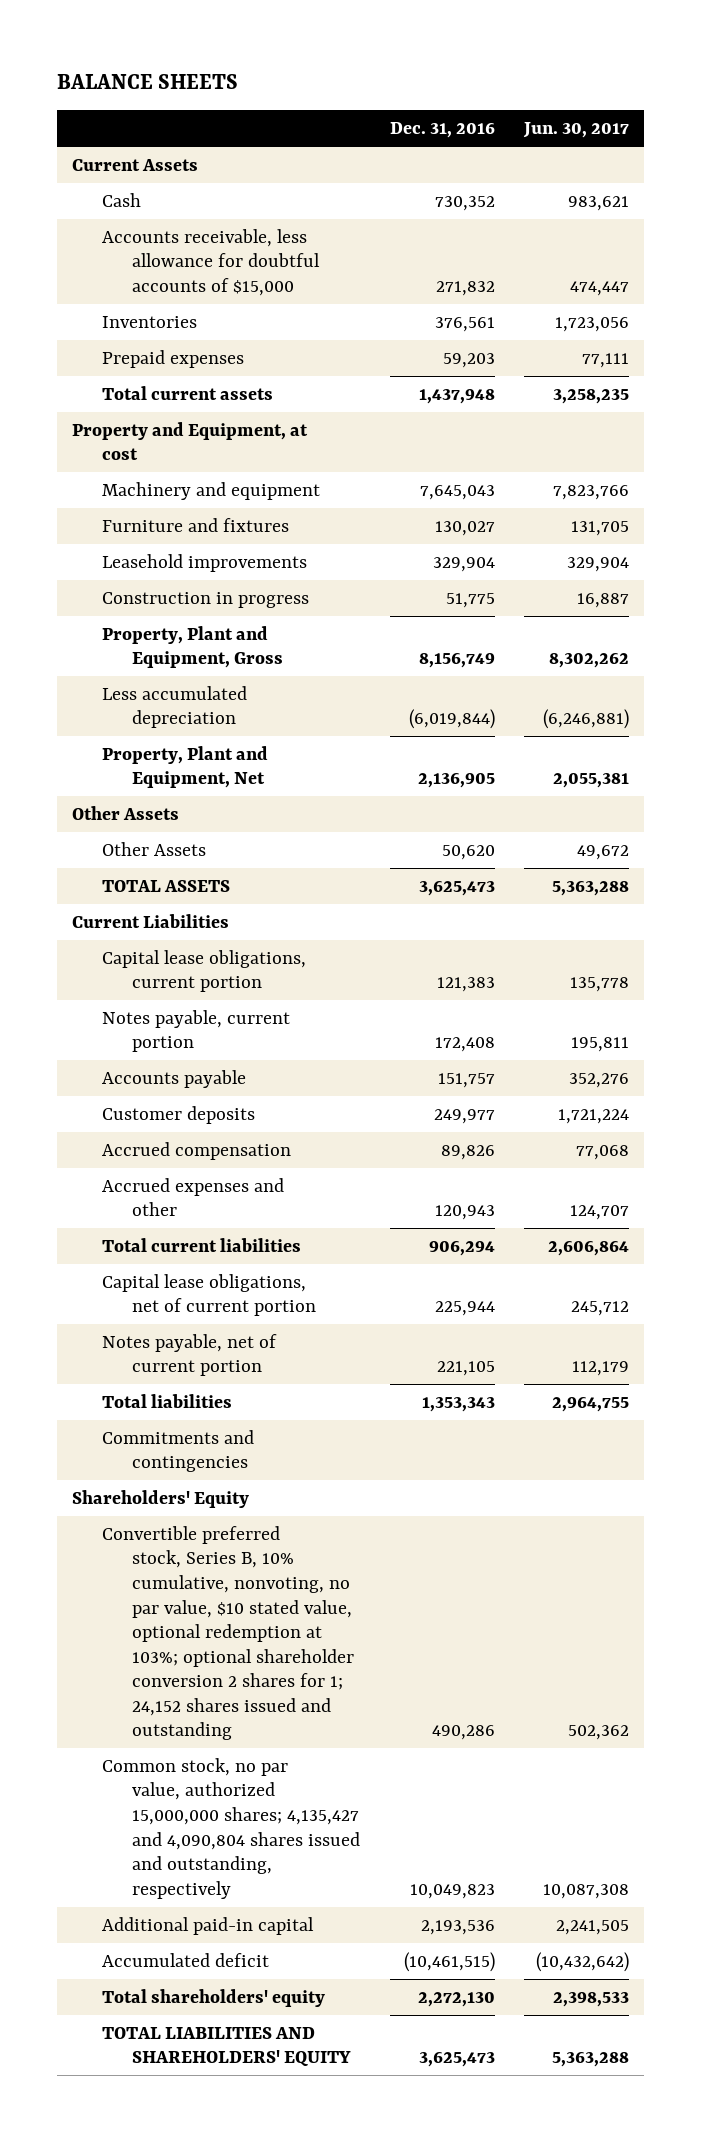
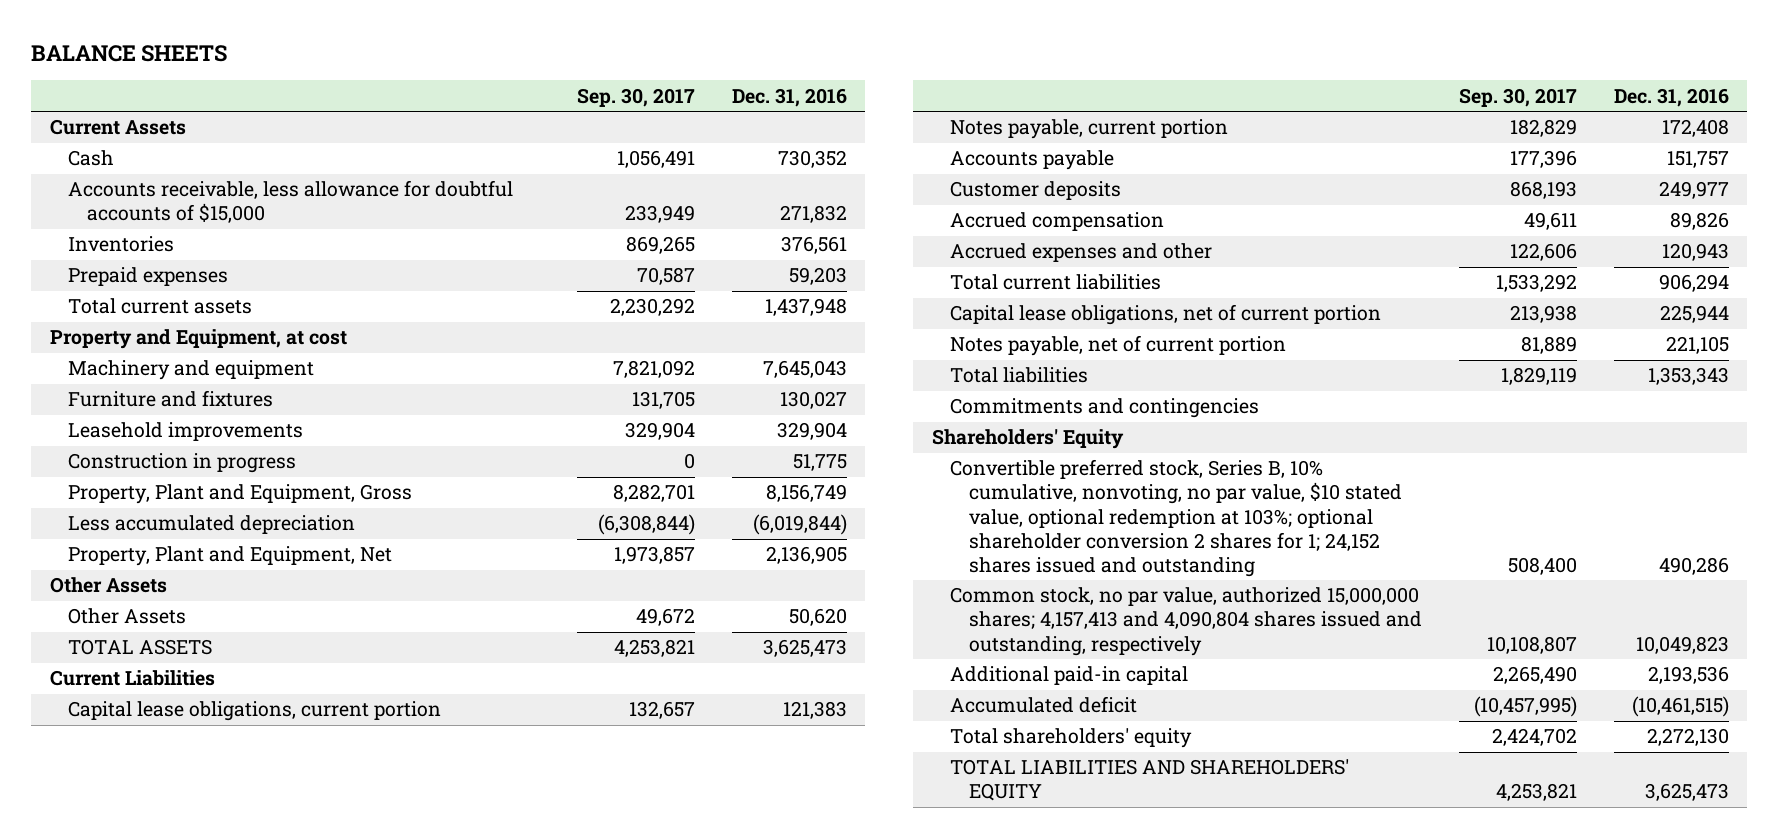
- | Dec. 31, 2016 | Jun. 30, 2017
+ | Sep. 30, 2017 | Dec. 31, 2016
- Common stock, no par value, authorized 15,000,000 shares; 4,135,427 and 4,090,804 shares issued and outstanding, respectively | 10,049,823 | 10,087,308
+ Common stock, no par value, authorized 15,000,000 shares; 4,157,413 and 4,090,804 shares issued and outstanding, respectively | 10,108,807 | 10,049,823

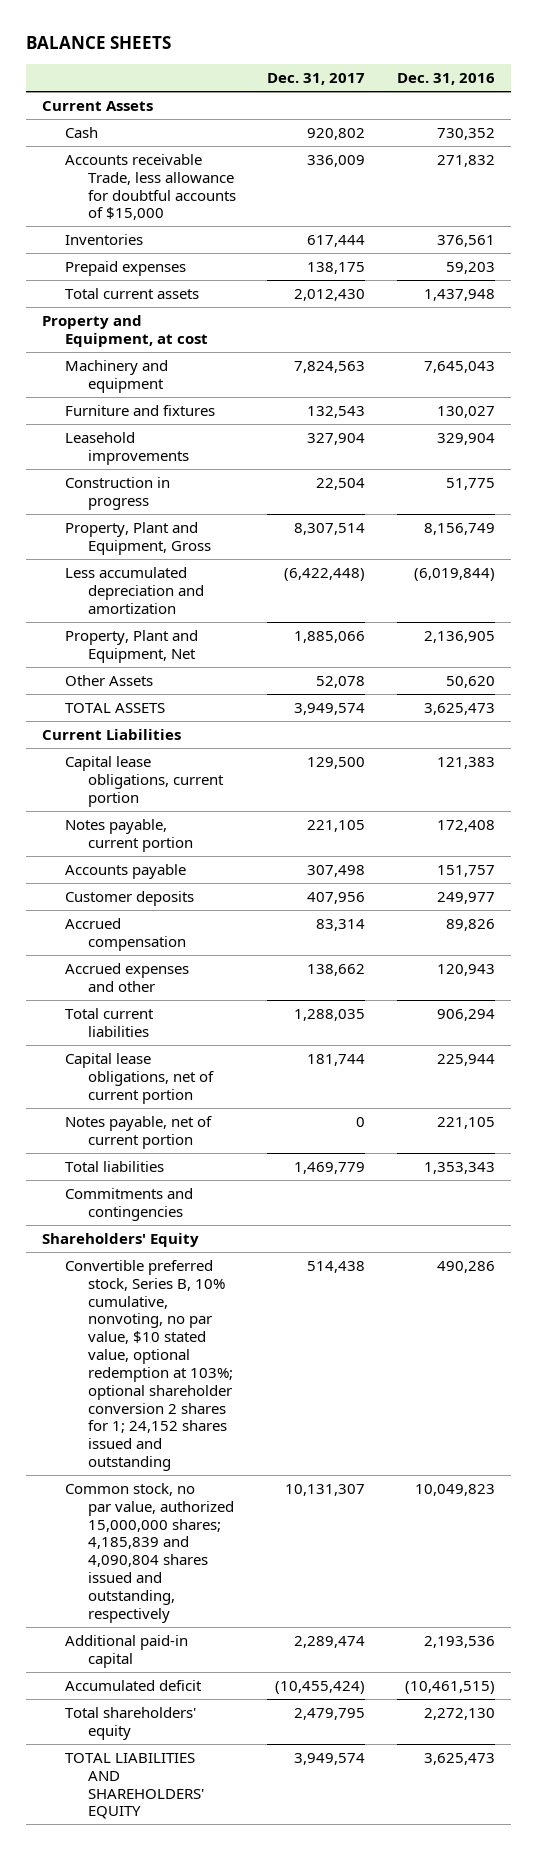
- | Sep. 30, 2017 | Dec. 31, 2016
+ | Dec. 31, 2017 | Dec. 31, 2016
- Accounts receivable, less allowance for doubtful accounts of $15,000 | 233,949 | 271,832
+ Accounts receivable Trade, less allowance for doubtful accounts of $15,000 | 336,009 | 271,832
- Less accumulated depreciation | (6,308,844) | (6,019,844)
+ Less accumulated depreciation and amortization | (6,422,448) | (6,019,844)
- Other Assets
- Common stock, no par value, authorized 15,000,000 shares; 4,157,413 and 4,090,804 shares issued and outstanding, respectively | 10,108,807 | 10,049,823
+ Common stock, no par value, authorized 15,000,000 shares; 4,185,839 and 4,090,804 shares issued and outstanding, respectively | 10,131,307 | 10,049,823

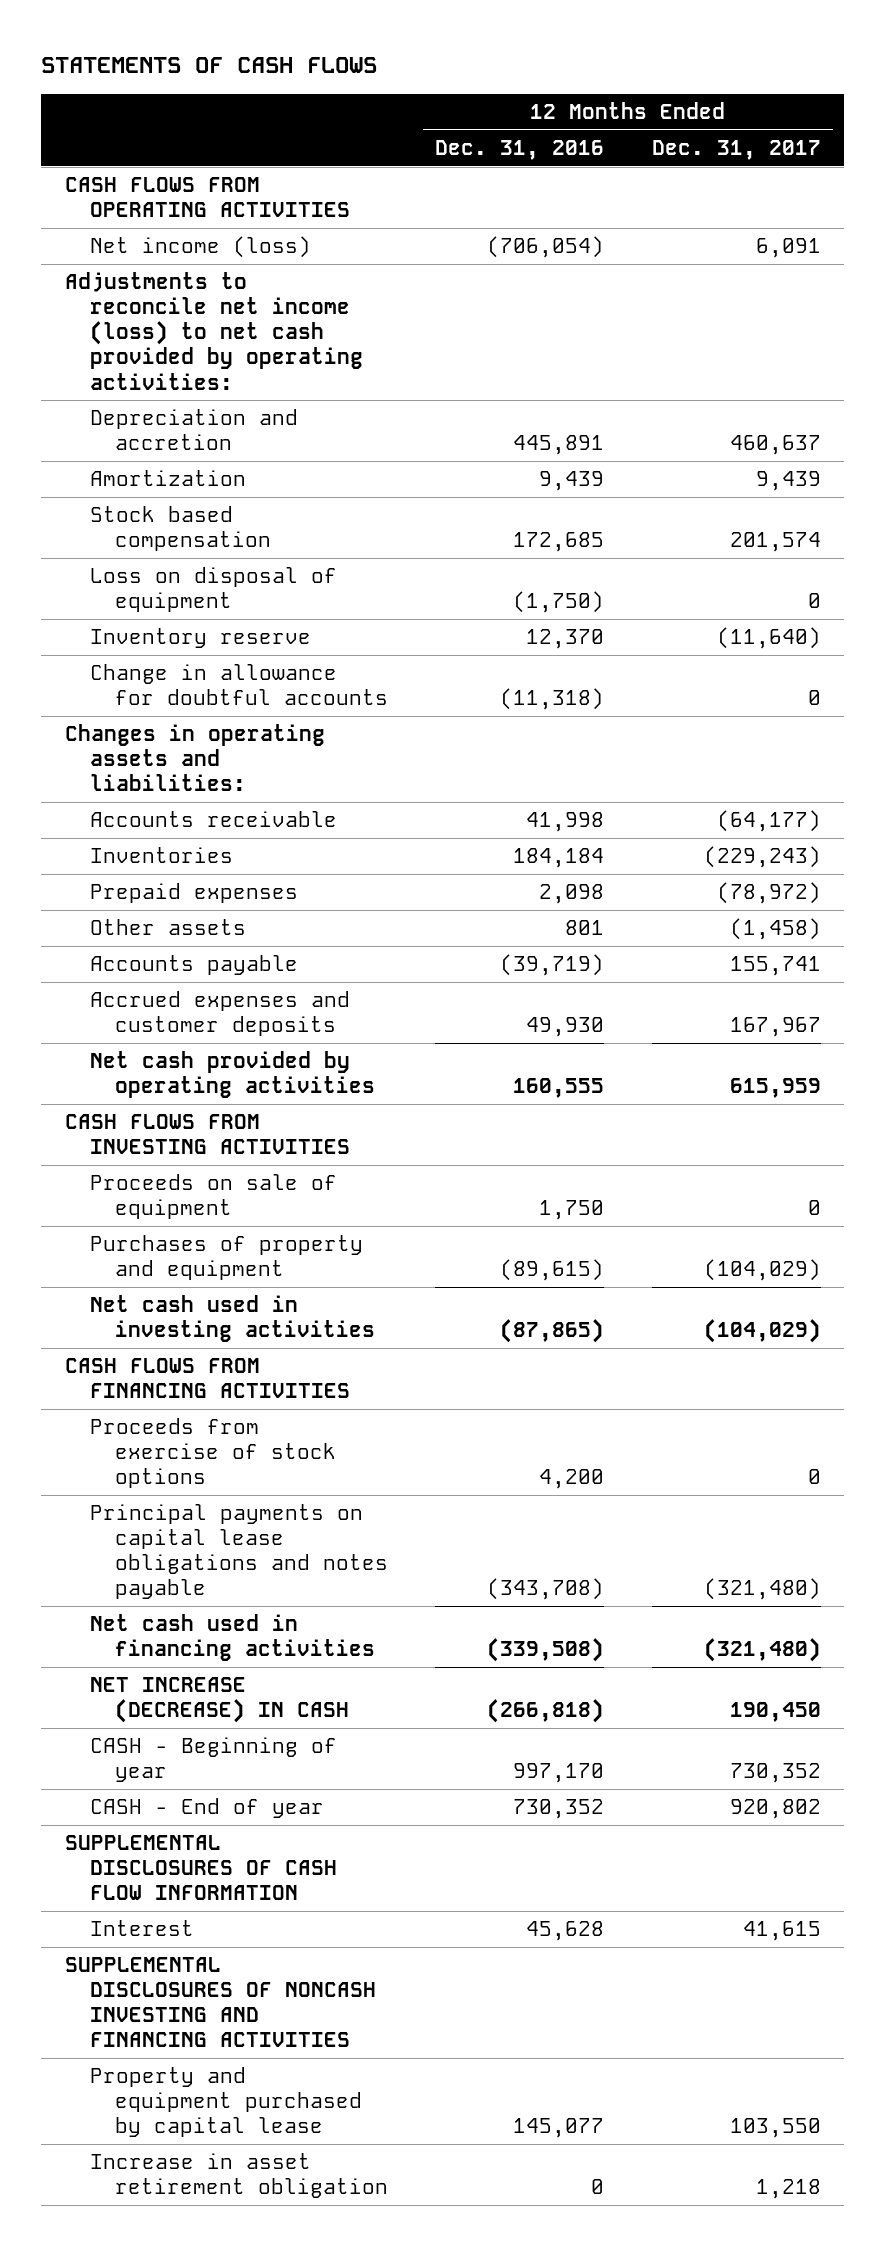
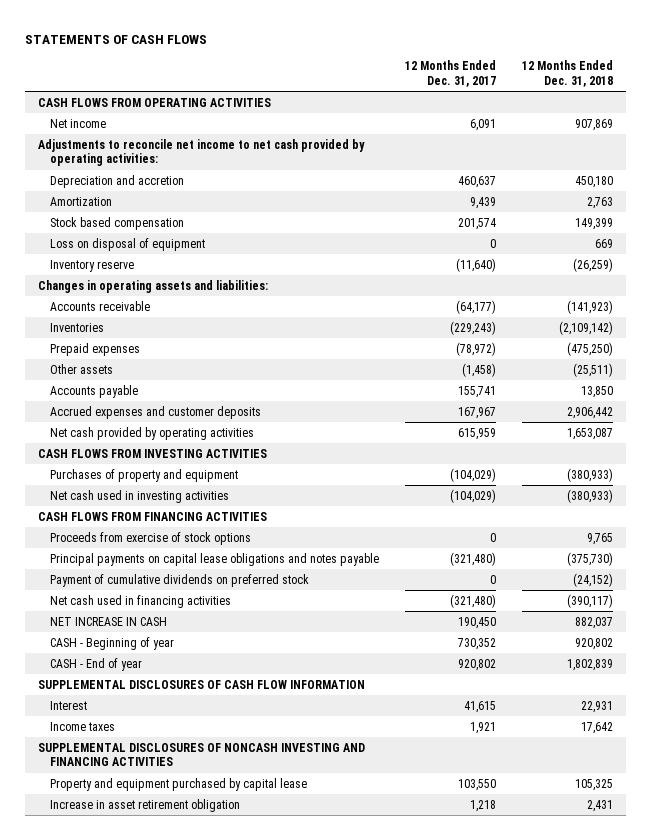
- | 12 Months Ended Dec. 31, 2016 | 12 Months Ended Dec. 31, 2017
+ | 12 Months Ended Dec. 31, 2017 | 12 Months Ended Dec. 31, 2018
- Net income (loss) | (706,054) | 6,091
- Adjustments to reconcile net income (loss) to net cash provided by operating activities:
+ Net income | 6,091 | 907,869
+ Adjustments to reconcile net income to net cash provided by operating activities:
- Change in allowance for doubtful accounts | (11,318) | 0
- Proceeds on sale of equipment | 1,750 | 0
+ Payment of cumulative dividends on preferred stock | 0 | (24,152)
- NET INCREASE (DECREASE) IN CASH | (266,818) | 190,450
+ NET INCREASE IN CASH | 190,450 | 882,037
+ Income taxes | 1,921 | 17,642

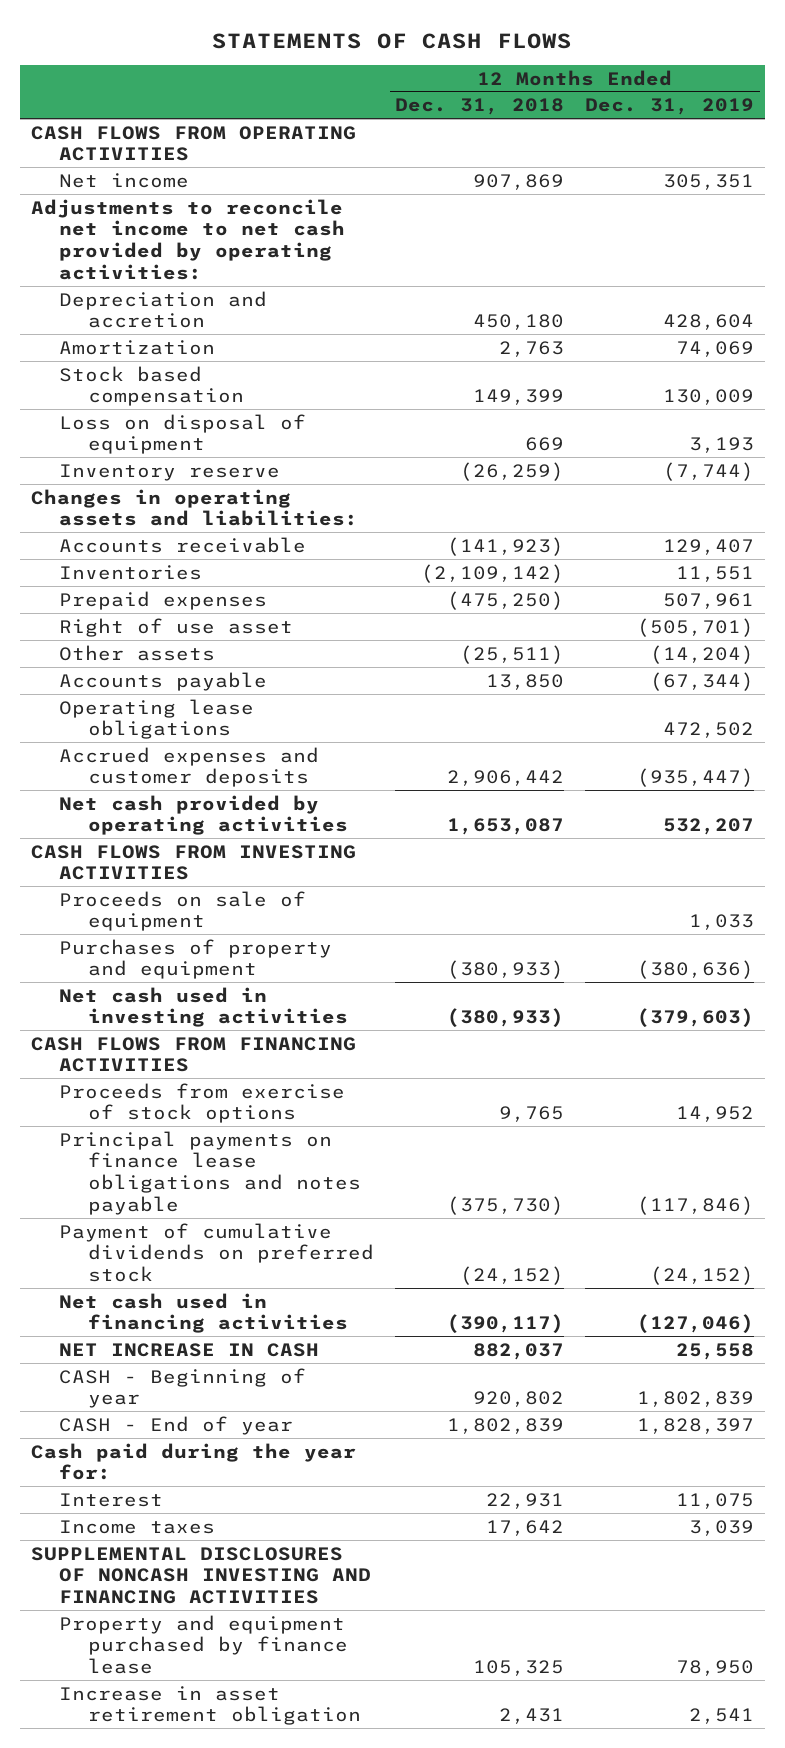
- | 12 Months Ended Dec. 31, 2017 | 12 Months Ended Dec. 31, 2018
+ | 12 Months Ended Dec. 31, 2018 | 12 Months Ended Dec. 31, 2019
+ Right of use asset | | (505,701)
+ Operating lease obligations | | 472,502
+ Proceeds on sale of equipment | | 1,033
- Principal payments on capital lease obligations and notes payable | (321,480) | (375,730)
+ Principal payments on finance lease obligations and notes payable | (375,730) | (117,846)
- SUPPLEMENTAL DISCLOSURES OF CASH FLOW INFORMATION
+ Cash paid during the year for:
- Property and equipment purchased by capital lease | 103,550 | 105,325
+ Property and equipment purchased by finance lease | 105,325 | 78,950

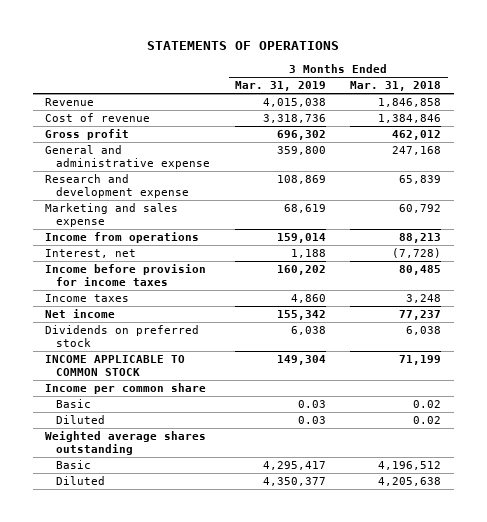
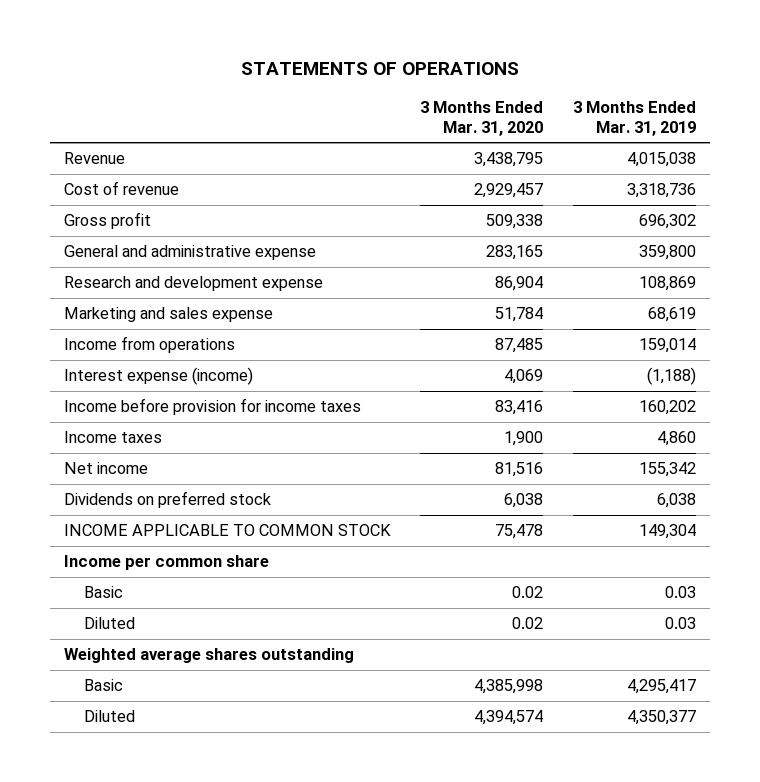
- | 3 Months Ended Mar. 31, 2019 | 3 Months Ended Mar. 31, 2018
+ | 3 Months Ended Mar. 31, 2020 | 3 Months Ended Mar. 31, 2019
- Interest, net | 1,188 | (7,728)
+ Interest expense (income) | 4,069 | (1,188)

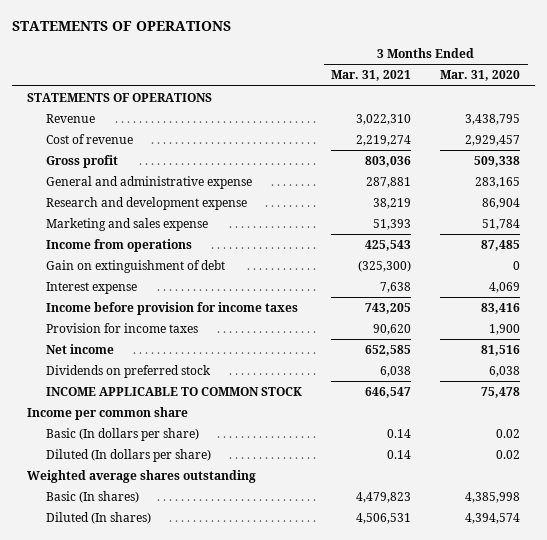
- | 3 Months Ended Mar. 31, 2020 | 3 Months Ended Mar. 31, 2019
+ | 3 Months Ended Mar. 31, 2021 | 3 Months Ended Mar. 31, 2020
+ STATEMENTS OF OPERATIONS
- Interest expense (income) | 4,069 | (1,188)
+ Gain on extinguishment of debt | (325,300) | 0
+ Interest expense | 7,638 | 4,069
- Income taxes | 1,900 | 4,860
+ Provision for income taxes | 90,620 | 1,900
- Basic | 0.02 | 0.03
- Diluted | 0.02 | 0.03
+ Basic (In dollars per share) | 0.14 | 0.02
+ Diluted (In dollars per share) | 0.14 | 0.02
- Basic | 4,385,998 | 4,295,417
- Diluted | 4,394,574 | 4,350,377
+ Basic (In shares) | 4,479,823 | 4,385,998
+ Diluted (In shares) | 4,506,531 | 4,394,574

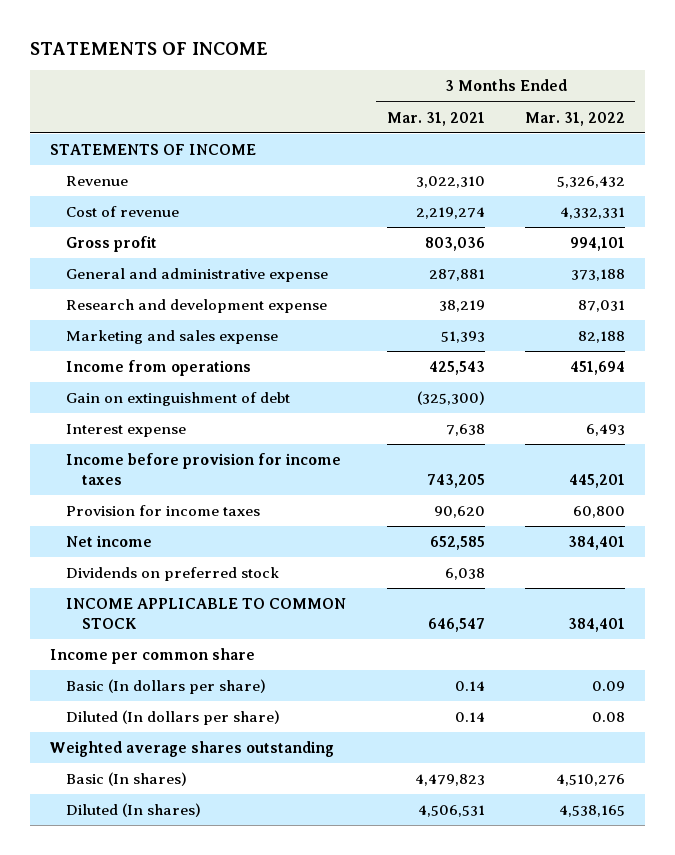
- STATEMENTS OF OPERATIONS
+ STATEMENTS OF INCOME
- | 3 Months Ended Mar. 31, 2021 | 3 Months Ended Mar. 31, 2020
+ | 3 Months Ended Mar. 31, 2021 | 3 Months Ended Mar. 31, 2022
- STATEMENTS OF OPERATIONS
+ STATEMENTS OF INCOME

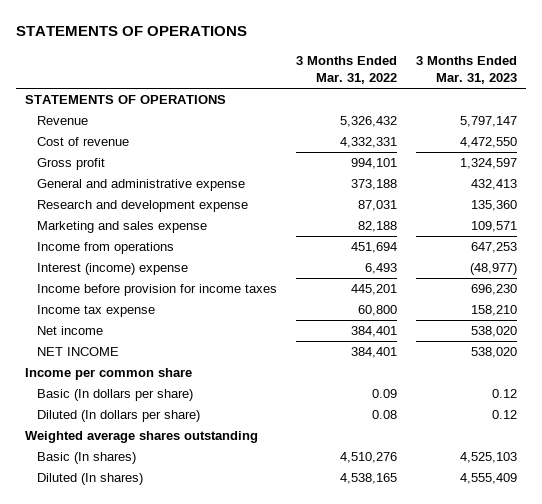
- STATEMENTS OF INCOME
+ STATEMENTS OF OPERATIONS
- | 3 Months Ended Mar. 31, 2021 | 3 Months Ended Mar. 31, 2022
+ | 3 Months Ended Mar. 31, 2022 | 3 Months Ended Mar. 31, 2023
- STATEMENTS OF INCOME
+ STATEMENTS OF OPERATIONS
- Gain on extinguishment of debt | (325,300) |
- Interest expense | 7,638 | 6,493
+ Interest (income) expense | 6,493 | (48,977)
- Provision for income taxes | 90,620 | 60,800
+ Income tax expense | 60,800 | 158,210
- Dividends on preferred stock | 6,038 |
- INCOME APPLICABLE TO COMMON STOCK | 646,547 | 384,401
+ NET INCOME | 384,401 | 538,020

